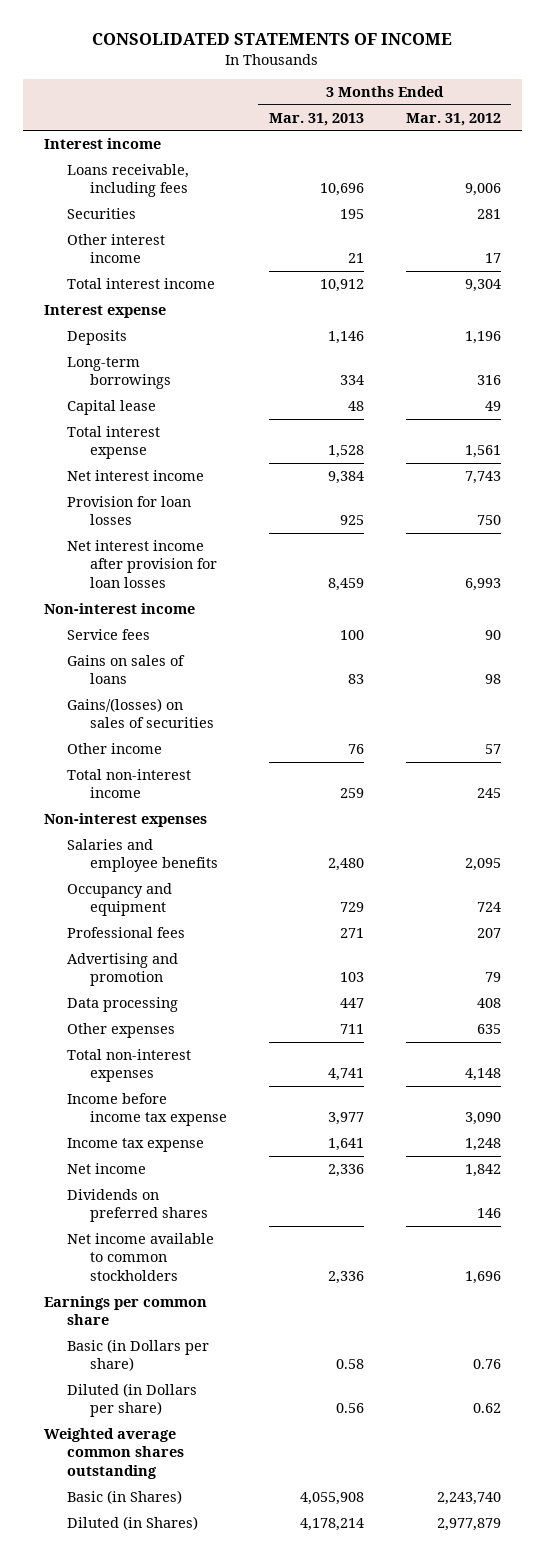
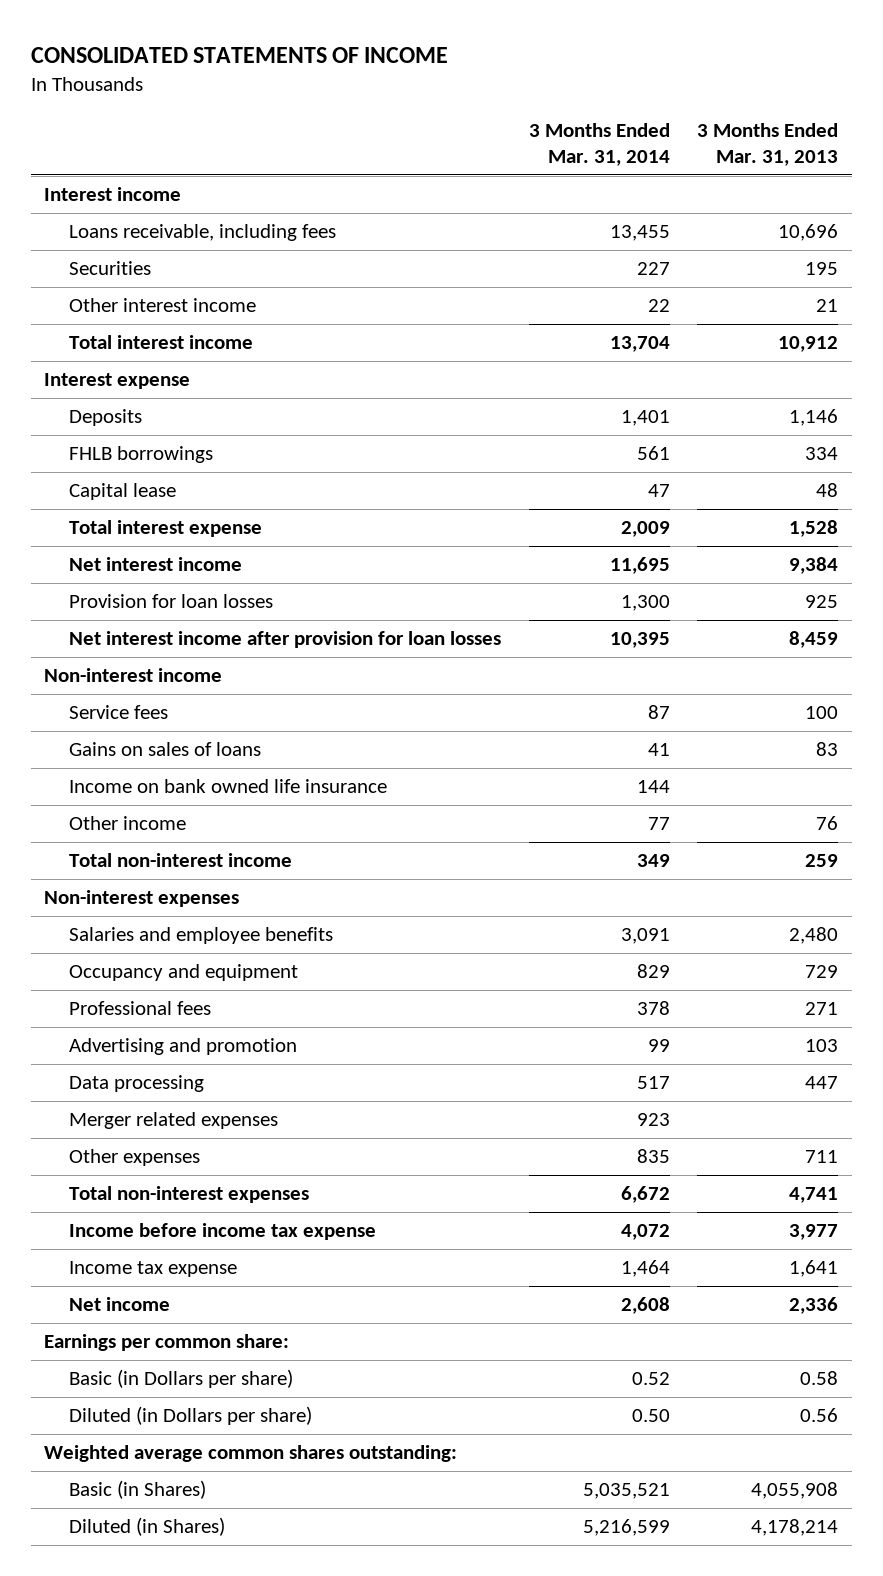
- | 3 Months Ended Mar. 31, 2013 | 3 Months Ended Mar. 31, 2012
+ | 3 Months Ended Mar. 31, 2014 | 3 Months Ended Mar. 31, 2013
- Long-term borrowings | 334 | 316
+ FHLB borrowings | 561 | 334
- Gains/(losses) on sales of securities
+ Income on bank owned life insurance | 144 |
+ Merger related expenses | 923 |
- Dividends on preferred shares | | 146
- Net income available to common stockholders | 2,336 | 1,696
- Earnings per common share
+ Earnings per common share:
- Weighted average common shares outstanding
+ Weighted average common shares outstanding:

